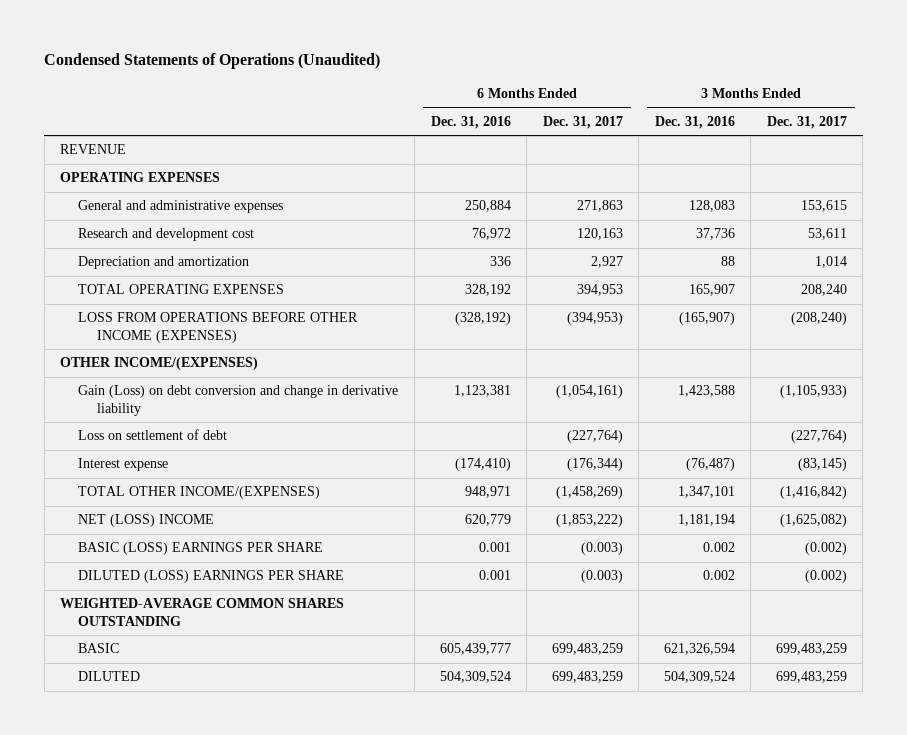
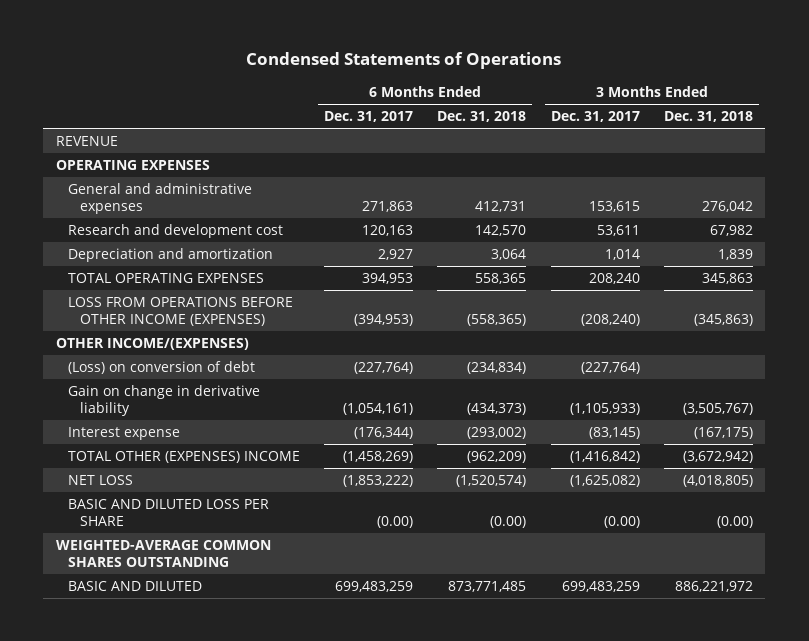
- Condensed Statements of Operations (Unaudited)
+ Condensed Statements of Operations
- | 6 Months Ended Dec. 31, 2016 | 6 Months Ended Dec. 31, 2017 | 3 Months Ended Dec. 31, 2016 | 3 Months Ended Dec. 31, 2017
+ | 6 Months Ended Dec. 31, 2017 | 6 Months Ended Dec. 31, 2018 | 3 Months Ended Dec. 31, 2017 | 3 Months Ended Dec. 31, 2018
- Gain (Loss) on debt conversion and change in derivative liability | 1,123,381 | (1,054,161) | 1,423,588 | (1,105,933)
- Loss on settlement of debt | | (227,764) | | (227,764)
+ (Loss) on conversion of debt | (227,764) | (234,834) | (227,764) |
+ Gain on change in derivative liability | (1,054,161) | (434,373) | (1,105,933) | (3,505,767)
- TOTAL OTHER INCOME/(EXPENSES) | 948,971 | (1,458,269) | 1,347,101 | (1,416,842)
- NET (LOSS) INCOME | 620,779 | (1,853,222) | 1,181,194 | (1,625,082)
- BASIC (LOSS) EARNINGS PER SHARE | 0.001 | (0.003) | 0.002 | (0.002)
- DILUTED (LOSS) EARNINGS PER SHARE | 0.001 | (0.003) | 0.002 | (0.002)
+ TOTAL OTHER (EXPENSES) INCOME | (1,458,269) | (962,209) | (1,416,842) | (3,672,942)
+ NET LOSS | (1,853,222) | (1,520,574) | (1,625,082) | (4,018,805)
+ BASIC AND DILUTED LOSS PER SHARE | (0.00) | (0.00) | (0.00) | (0.00)
- BASIC | 605,439,777 | 699,483,259 | 621,326,594 | 699,483,259
- DILUTED | 504,309,524 | 699,483,259 | 504,309,524 | 699,483,259
+ BASIC AND DILUTED | 699,483,259 | 873,771,485 | 699,483,259 | 886,221,972

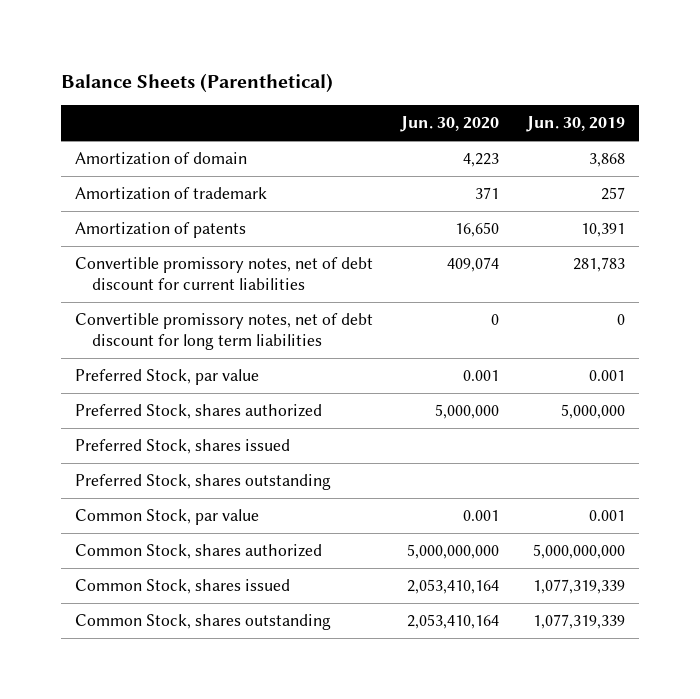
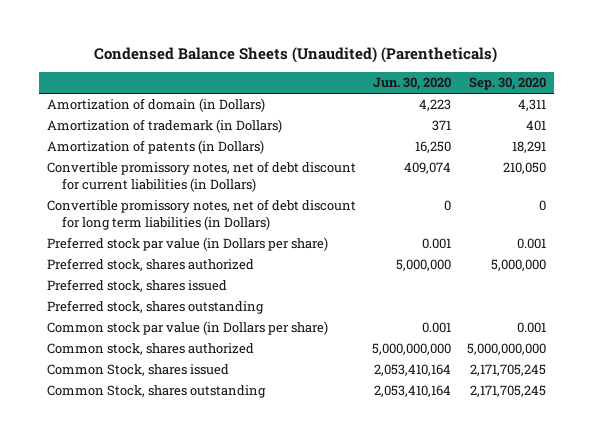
- Balance Sheets (Parenthetical)
+ Condensed Balance Sheets (Unaudited) (Parentheticals)
- | Jun. 30, 2020 | Jun. 30, 2019
+ | Jun. 30, 2020 | Sep. 30, 2020
- Amortization of domain | 4,223 | 3,868
- Amortization of trademark | 371 | 257
- Amortization of patents | 16,650 | 10,391
- Convertible promissory notes, net of debt discount for current liabilities | 409,074 | 281,783
- Convertible promissory notes, net of debt discount for long term liabilities | 0 | 0
- Preferred Stock, par value | 0.001 | 0.001
- Preferred Stock, shares authorized | 5,000,000 | 5,000,000
- Preferred Stock, shares issued
- Preferred Stock, shares outstanding
- Common Stock, par value | 0.001 | 0.001
- Common Stock, shares authorized | 5,000,000,000 | 5,000,000,000
+ Amortization of domain (in Dollars) | 4,223 | 4,311
+ Amortization of trademark (in Dollars) | 371 | 401
+ Amortization of patents (in Dollars) | 16,250 | 18,291
+ Convertible promissory notes, net of debt discount for current liabilities (in Dollars) | 409,074 | 210,050
+ Convertible promissory notes, net of debt discount for long term liabilities (in Dollars) | 0 | 0
+ Preferred stock par value (in Dollars per share) | 0.001 | 0.001
+ Preferred stock, shares authorized | 5,000,000 | 5,000,000
+ Preferred stock, shares issued
+ Preferred stock, shares outstanding
+ Common stock par value (in Dollars per share) | 0.001 | 0.001
+ Common stock, shares authorized | 5,000,000,000 | 5,000,000,000

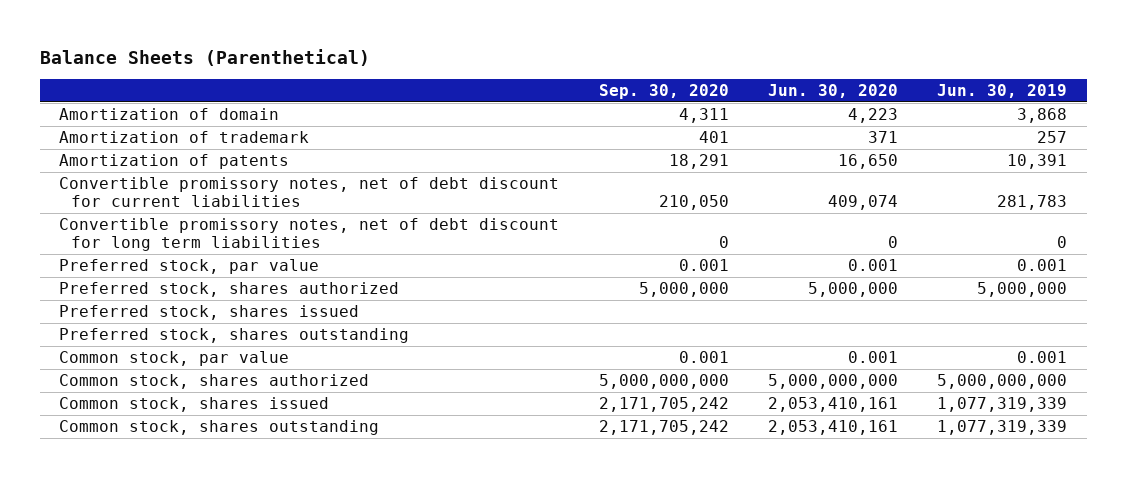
- Condensed Balance Sheets (Unaudited) (Parentheticals)
+ Balance Sheets (Parenthetical)
- | Jun. 30, 2020 | Sep. 30, 2020
+ | Sep. 30, 2020 | Jun. 30, 2020 | Jun. 30, 2019
- Amortization of domain (in Dollars) | 4,223 | 4,311
- Amortization of trademark (in Dollars) | 371 | 401
- Amortization of patents (in Dollars) | 16,250 | 18,291
- Convertible promissory notes, net of debt discount for current liabilities (in Dollars) | 409,074 | 210,050
- Convertible promissory notes, net of debt discount for long term liabilities (in Dollars) | 0 | 0
- Preferred stock par value (in Dollars per share) | 0.001 | 0.001
+ Amortization of domain | 4,311 | 4,223 | 3,868
+ Amortization of trademark | 401 | 371 | 257
+ Amortization of patents | 18,291 | 16,650 | 10,391
+ Convertible promissory notes, net of debt discount for current liabilities | 210,050 | 409,074 | 281,783
+ Convertible promissory notes, net of debt discount for long term liabilities | 0 | 0 | 0
+ Preferred stock, par value | 0.001 | 0.001 | 0.001
- Common stock par value (in Dollars per share) | 0.001 | 0.001
+ Common stock, par value | 0.001 | 0.001 | 0.001
- Common Stock, shares issued | 2,053,410,164 | 2,171,705,245
- Common Stock, shares outstanding | 2,053,410,164 | 2,171,705,245
+ Common stock, shares issued | 2,171,705,242 | 2,053,410,161 | 1,077,319,339
+ Common stock, shares outstanding | 2,171,705,242 | 2,053,410,161 | 1,077,319,339

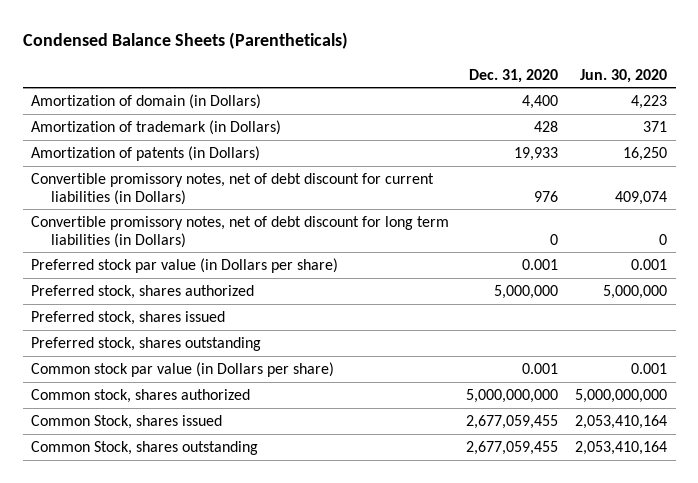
- Balance Sheets (Parenthetical)
+ Condensed Balance Sheets (Parentheticals)
- | Sep. 30, 2020 | Jun. 30, 2020 | Jun. 30, 2019
+ | Dec. 31, 2020 | Jun. 30, 2020
- Amortization of domain | 4,311 | 4,223 | 3,868
- Amortization of trademark | 401 | 371 | 257
- Amortization of patents | 18,291 | 16,650 | 10,391
- Convertible promissory notes, net of debt discount for current liabilities | 210,050 | 409,074 | 281,783
- Convertible promissory notes, net of debt discount for long term liabilities | 0 | 0 | 0
- Preferred stock, par value | 0.001 | 0.001 | 0.001
+ Amortization of domain (in Dollars) | 4,400 | 4,223
+ Amortization of trademark (in Dollars) | 428 | 371
+ Amortization of patents (in Dollars) | 19,933 | 16,250
+ Convertible promissory notes, net of debt discount for current liabilities (in Dollars) | 976 | 409,074
+ Convertible promissory notes, net of debt discount for long term liabilities (in Dollars) | 0 | 0
+ Preferred stock par value (in Dollars per share) | 0.001 | 0.001
- Common stock, par value | 0.001 | 0.001 | 0.001
+ Common stock par value (in Dollars per share) | 0.001 | 0.001
- Common stock, shares issued | 2,171,705,242 | 2,053,410,161 | 1,077,319,339
- Common stock, shares outstanding | 2,171,705,242 | 2,053,410,161 | 1,077,319,339
+ Common Stock, shares issued | 2,677,059,455 | 2,053,410,164
+ Common Stock, shares outstanding | 2,677,059,455 | 2,053,410,164

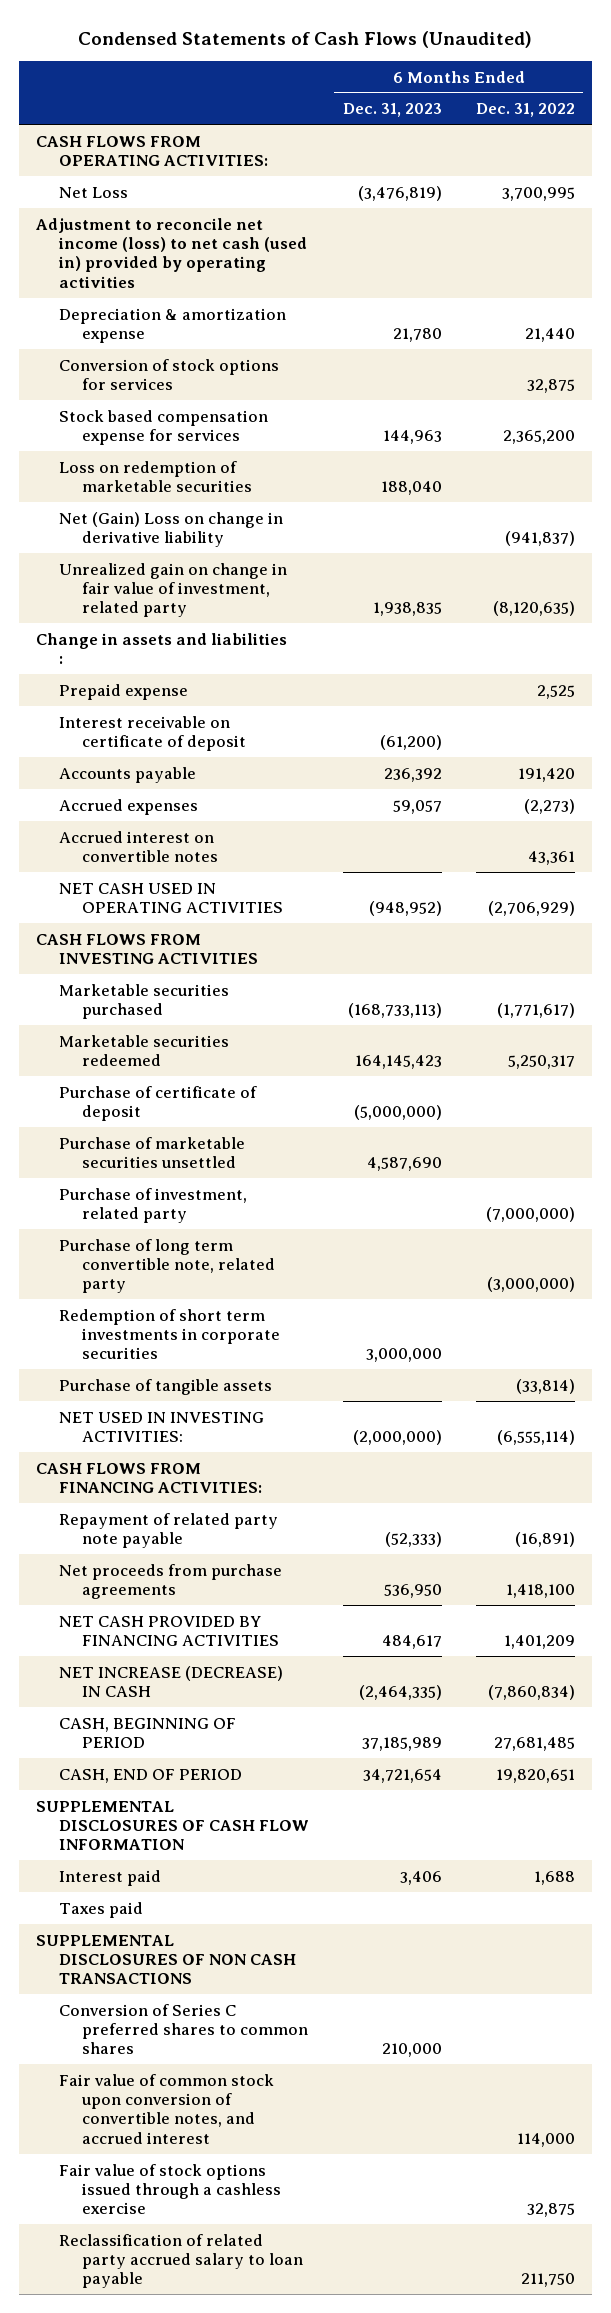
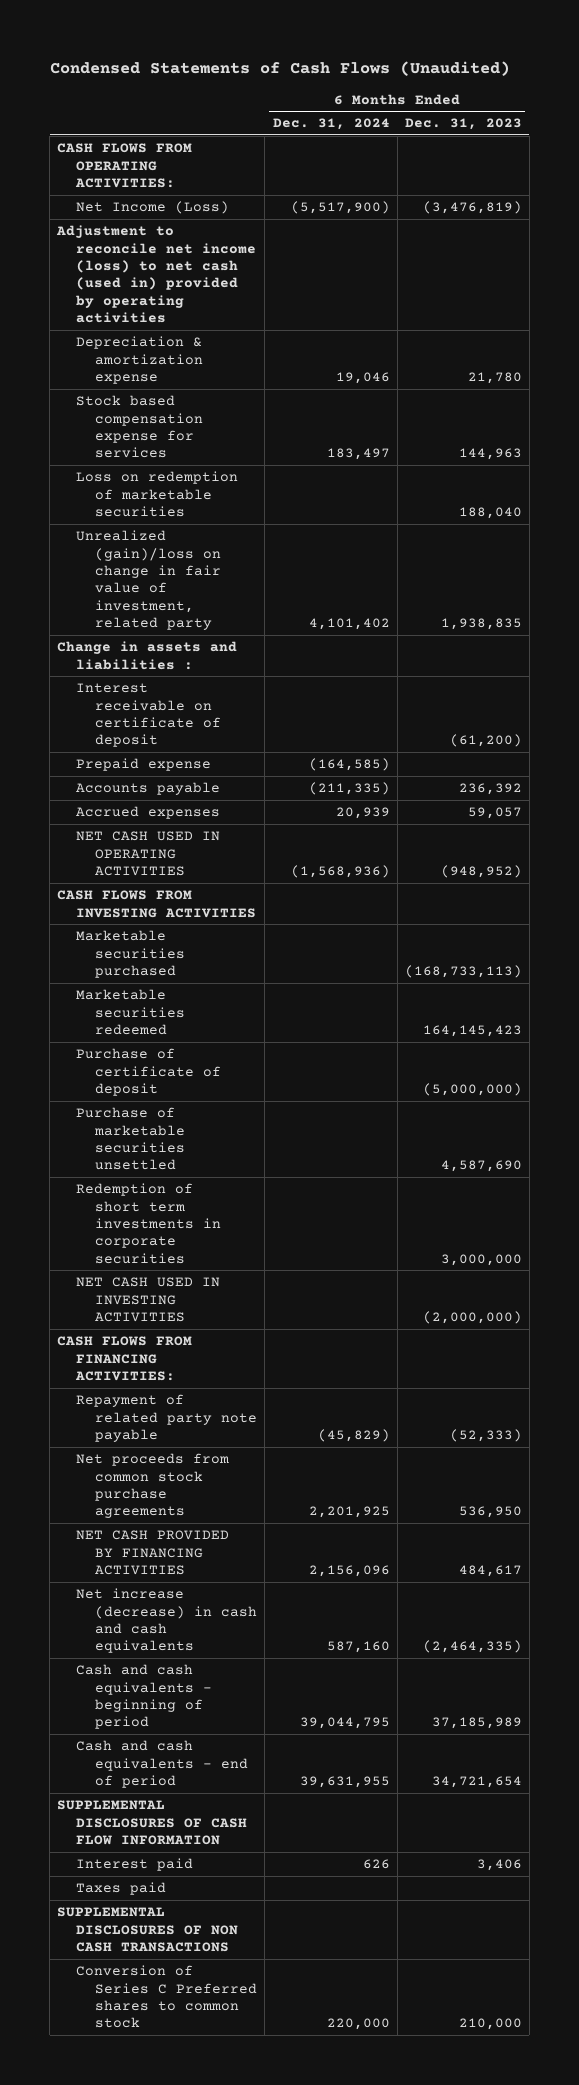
- | 6 Months Ended Dec. 31, 2023 | 6 Months Ended Dec. 31, 2022
+ | 6 Months Ended Dec. 31, 2024 | 6 Months Ended Dec. 31, 2023
- Net Loss | (3,476,819) | 3,700,995
+ Net Income (Loss) | (5,517,900) | (3,476,819)
- Conversion of stock options for services | | 32,875
- Net (Gain) Loss on change in derivative liability | | (941,837)
- Unrealized gain on change in fair value of investment, related party | 1,938,835 | (8,120,635)
+ Unrealized (gain)/loss on change in fair value of investment, related party | 4,101,402 | 1,938,835
moved down: Prepaid expense | (164,585) |
- Accrued interest on convertible notes | | 43,361
- Purchase of investment, related party | | (7,000,000)
- Purchase of long term convertible note, related party | | (3,000,000)
- Purchase of tangible assets | | (33,814)
- NET USED IN INVESTING ACTIVITIES: | (2,000,000) | (6,555,114)
+ NET CASH USED IN INVESTING ACTIVITIES | | (2,000,000)
- Net proceeds from purchase agreements | 536,950 | 1,418,100
+ Net proceeds from common stock purchase agreements | 2,201,925 | 536,950
- NET INCREASE (DECREASE) IN CASH | (2,464,335) | (7,860,834)
- CASH, BEGINNING OF PERIOD | 37,185,989 | 27,681,485
- CASH, END OF PERIOD | 34,721,654 | 19,820,651
+ Net increase (decrease) in cash and cash equivalents | 587,160 | (2,464,335)
+ Cash and cash equivalents - beginning of period | 39,044,795 | 37,185,989
+ Cash and cash equivalents - end of period | 39,631,955 | 34,721,654
- Conversion of Series C preferred shares to common shares | 210,000 |
- Fair value of common stock upon conversion of convertible notes, and accrued interest | | 114,000
- Fair value of stock options issued through a cashless exercise | | 32,875
- Reclassification of related party accrued salary to loan payable | | 211,750
+ Conversion of Series C Preferred shares to common stock | 220,000 | 210,000

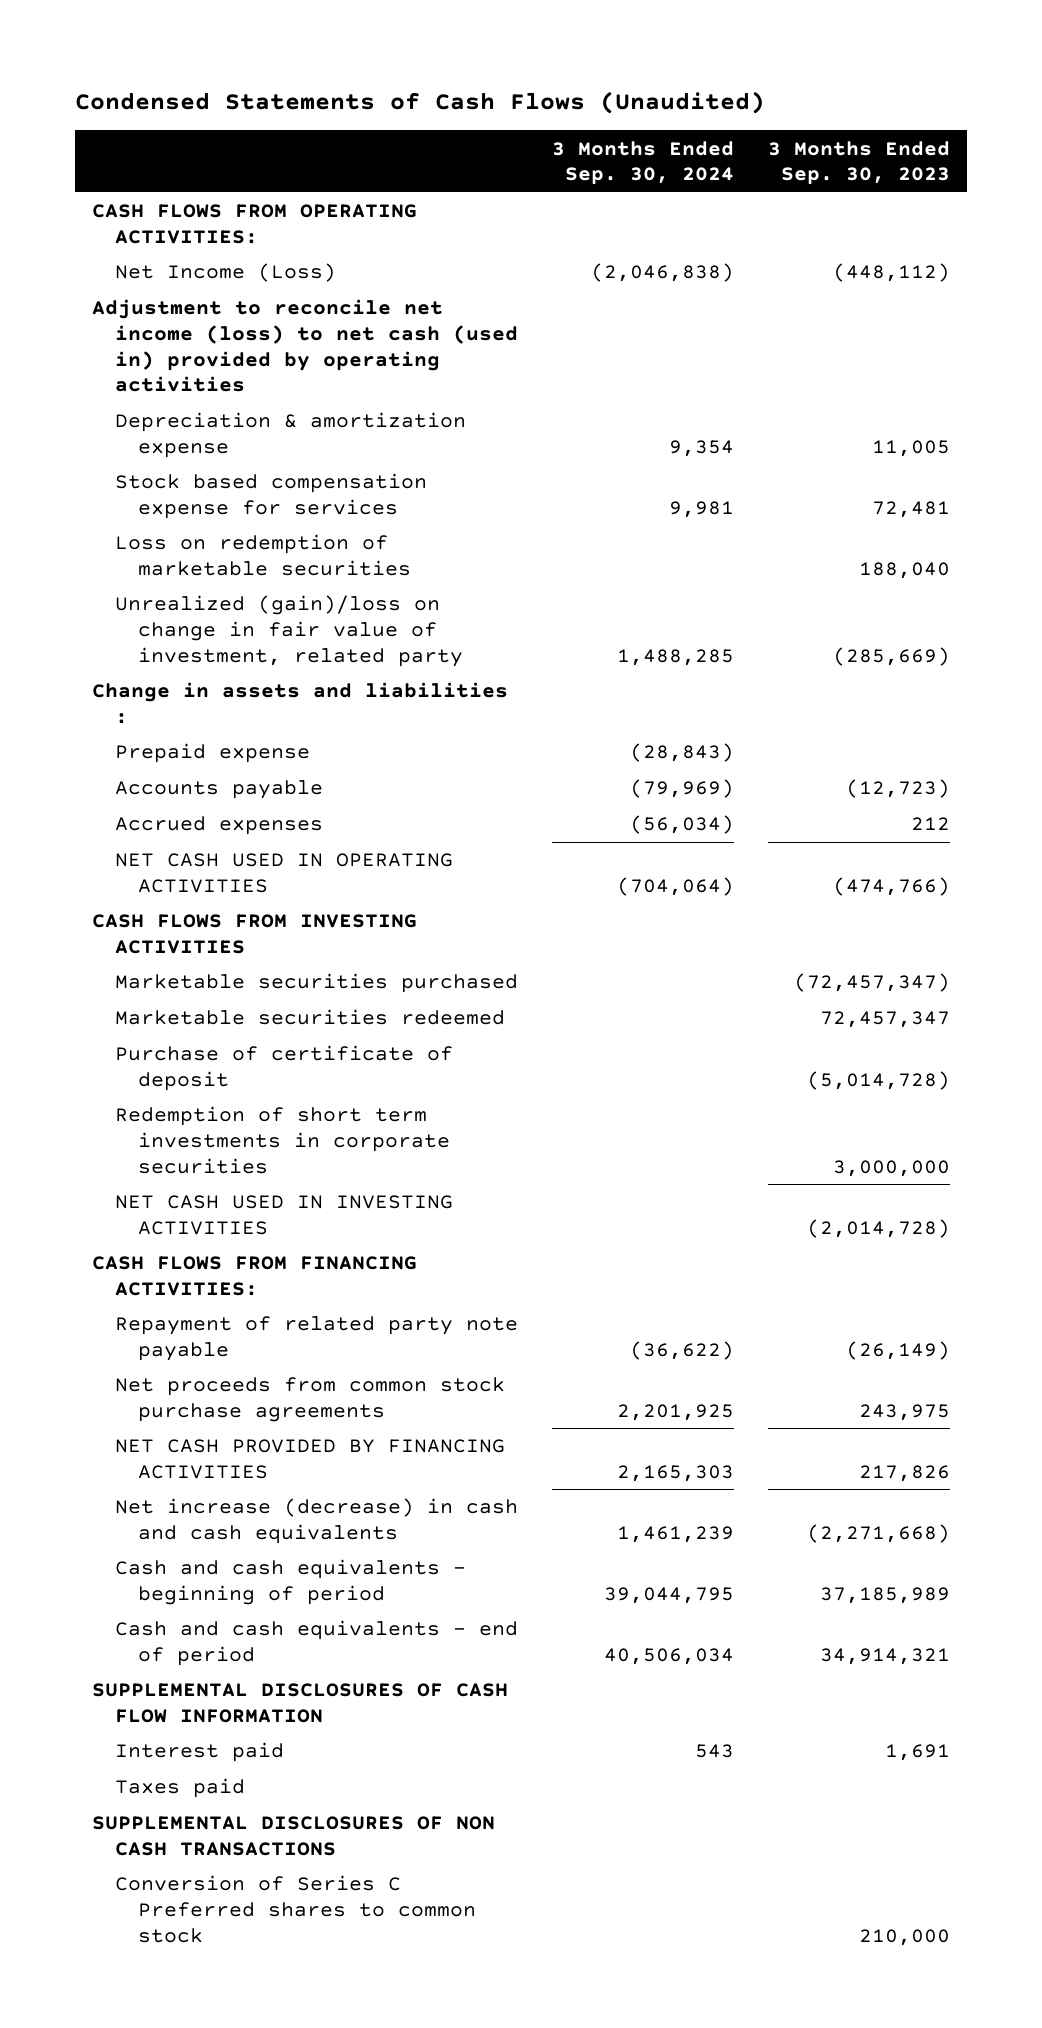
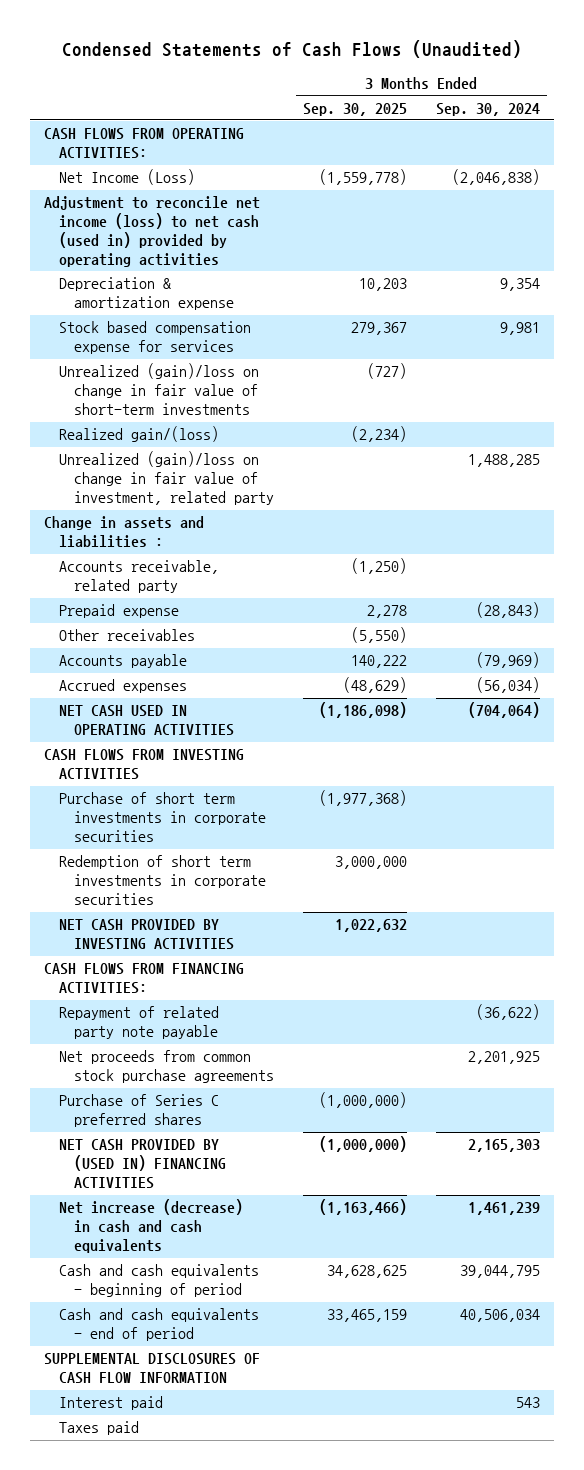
- | 3 Months Ended Sep. 30, 2024 | 3 Months Ended Sep. 30, 2023
+ | 3 Months Ended Sep. 30, 2025 | 3 Months Ended Sep. 30, 2024
- Loss on redemption of marketable securities | | 188,040
+ Unrealized (gain)/loss on change in fair value of short-term investments | (727) |
+ Realized gain/(loss) | (2,234) |
+ Accounts receivable, related party | (1,250) |
+ Other receivables | (5,550) |
- Marketable securities purchased | | (72,457,347)
- Marketable securities redeemed | | 72,457,347
- Purchase of certificate of deposit | | (5,014,728)
+ Purchase of short term investments in corporate securities | (1,977,368) |
- NET CASH USED IN INVESTING ACTIVITIES | | (2,014,728)
+ NET CASH PROVIDED BY INVESTING ACTIVITIES | 1,022,632 |
- NET CASH PROVIDED BY FINANCING ACTIVITIES | 2,165,303 | 217,826
+ Purchase of Series C preferred shares | (1,000,000) |
+ NET CASH PROVIDED BY (USED IN) FINANCING ACTIVITIES | (1,000,000) | 2,165,303
- SUPPLEMENTAL DISCLOSURES OF NON CASH TRANSACTIONS
- Conversion of Series C Preferred shares to common stock | | 210,000

